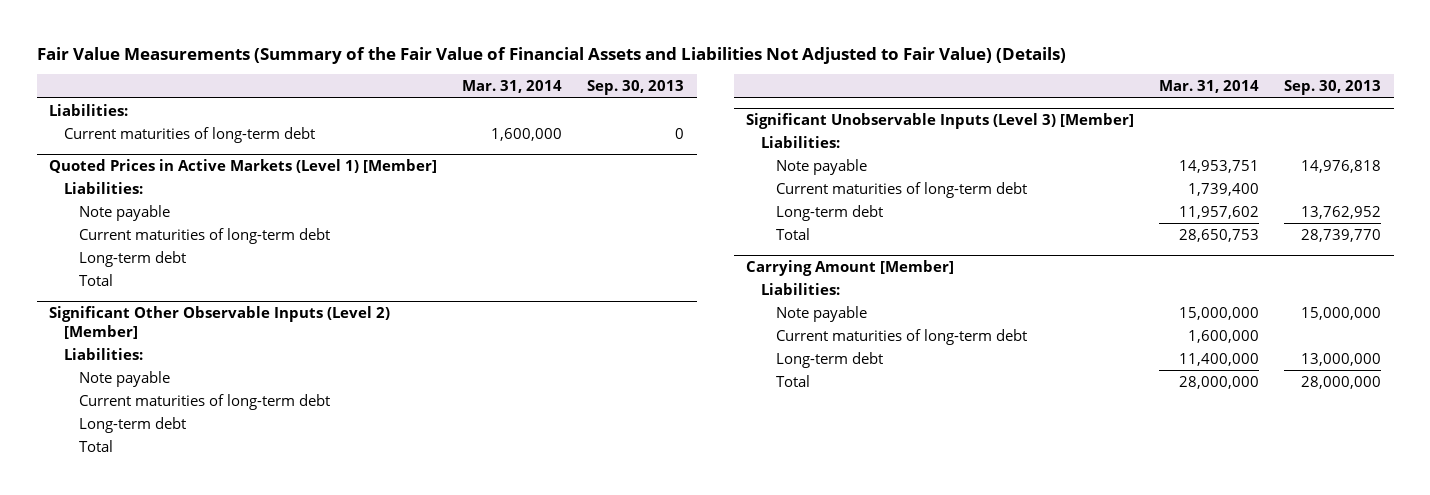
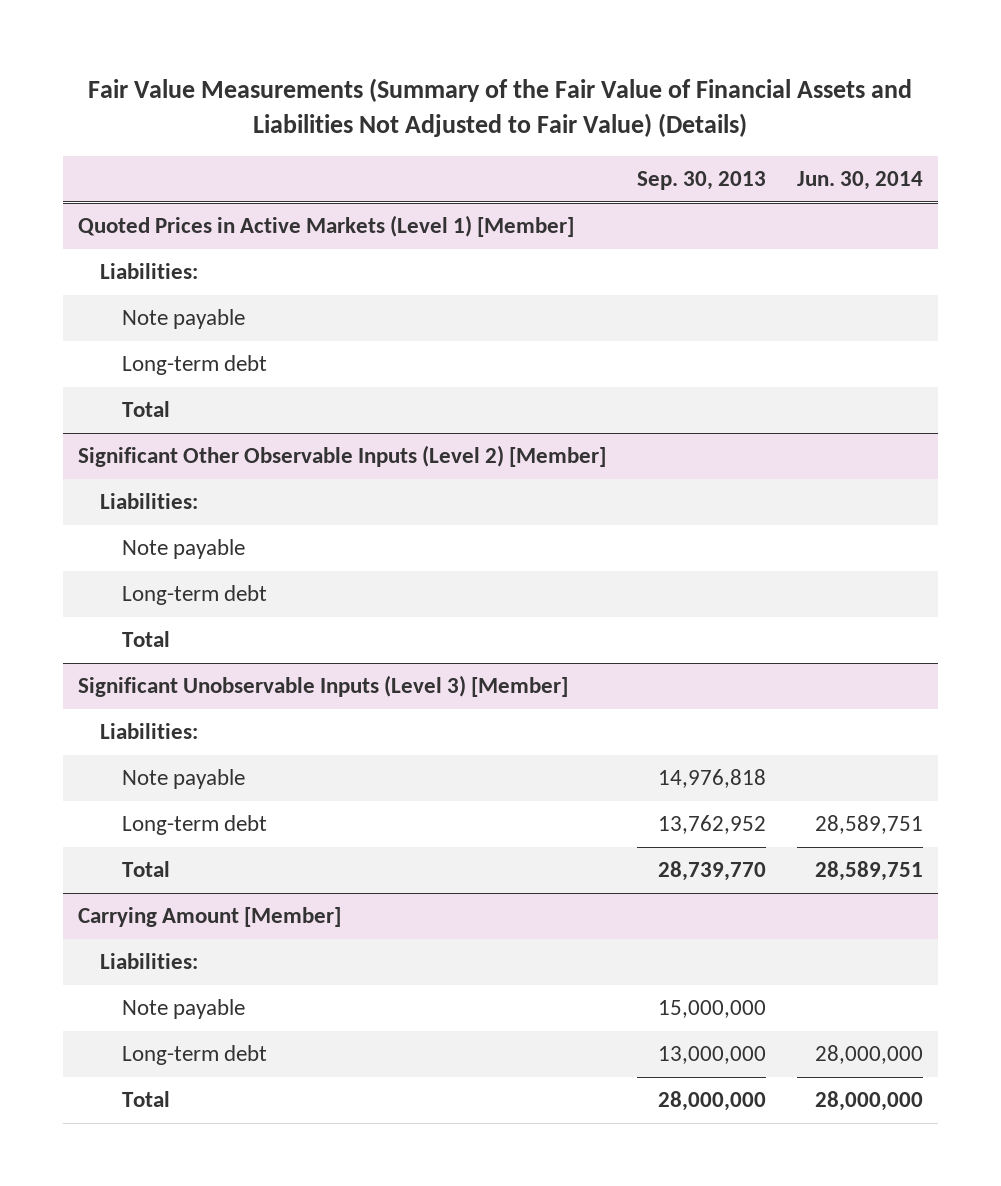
- | Mar. 31, 2014 | Sep. 30, 2013
+ | Sep. 30, 2013 | Jun. 30, 2014
- Liabilities:
- Current maturities of long-term debt | 1,600,000 | 0
@ Quoted Prices in Active Markets (Level 1) [Member]
- Current maturities of long-term debt
@ Significant Other Observable Inputs (Level 2) [Member]
- Current maturities of long-term debt
@ Significant Unobservable Inputs (Level 3) [Member]
- Current maturities of long-term debt | 1,739,400 |
@ Carrying Amount [Member]
- Current maturities of long-term debt | 1,600,000 |

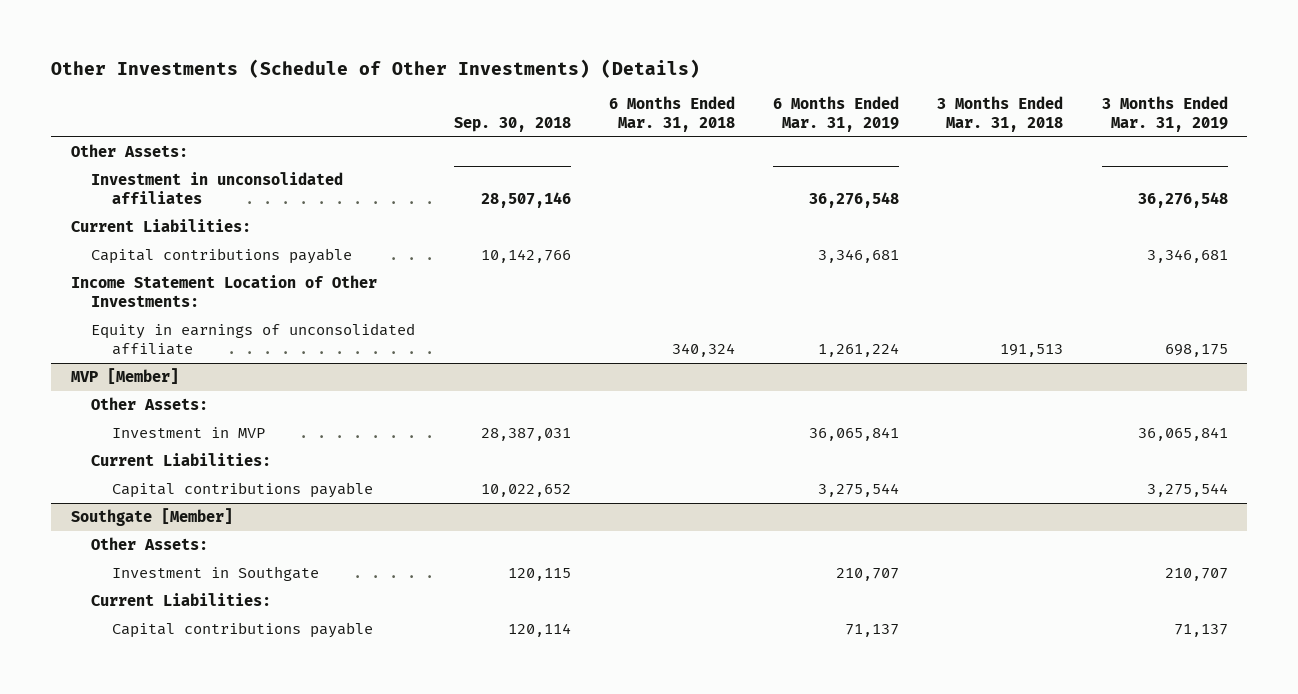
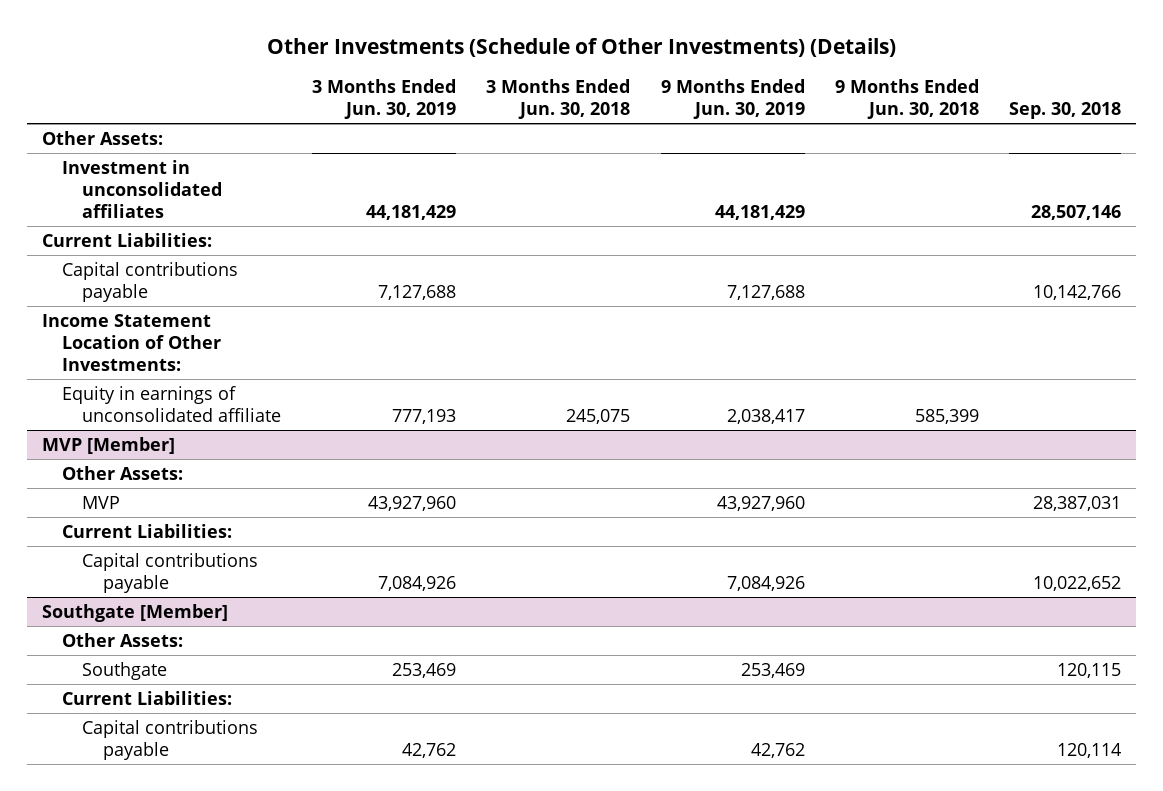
- | Sep. 30, 2018 | 6 Months Ended Mar. 31, 2018 | 6 Months Ended Mar. 31, 2019 | 3 Months Ended Mar. 31, 2018 | 3 Months Ended Mar. 31, 2019
+ | 3 Months Ended Jun. 30, 2019 | 3 Months Ended Jun. 30, 2018 | 9 Months Ended Jun. 30, 2019 | 9 Months Ended Jun. 30, 2018 | Sep. 30, 2018
@ MVP [Member]
- Investment in MVP | 28,387,031 | | 36,065,841 | | 36,065,841
+ MVP | 43,927,960 | | 43,927,960 | | 28,387,031
@ Southgate [Member]
- Investment in Southgate | 120,115 | | 210,707 | | 210,707
+ Southgate | 253,469 | | 253,469 | | 120,115

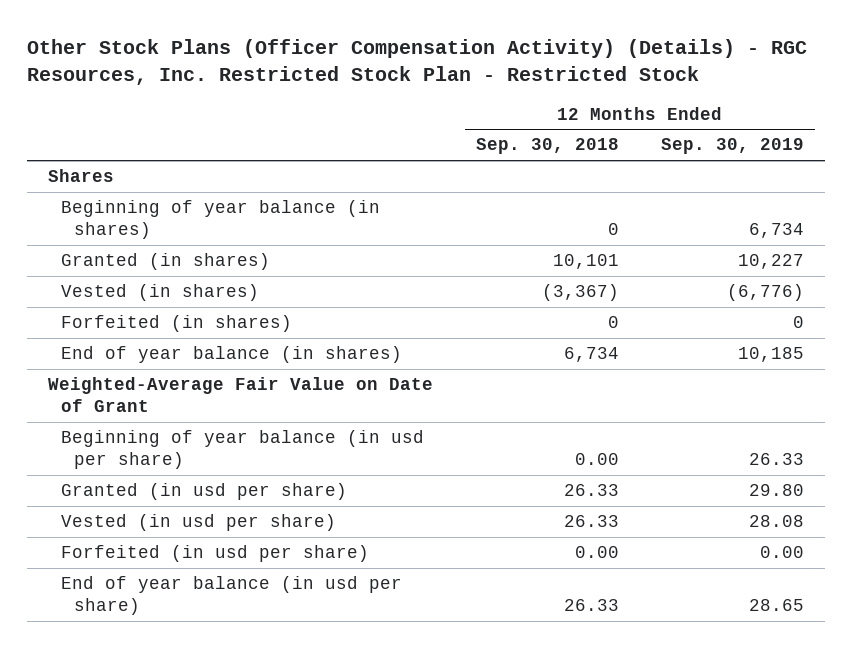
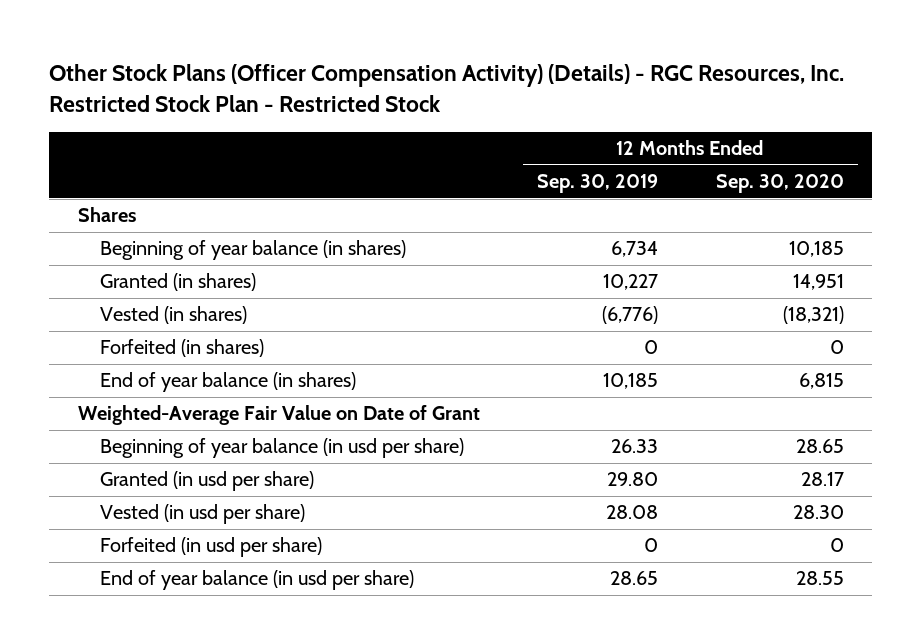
- | 12 Months Ended Sep. 30, 2018 | 12 Months Ended Sep. 30, 2019
+ | 12 Months Ended Sep. 30, 2019 | 12 Months Ended Sep. 30, 2020
- Forfeited (in usd per share) | 0.00 | 0.00
+ Forfeited (in usd per share) | 0 | 0

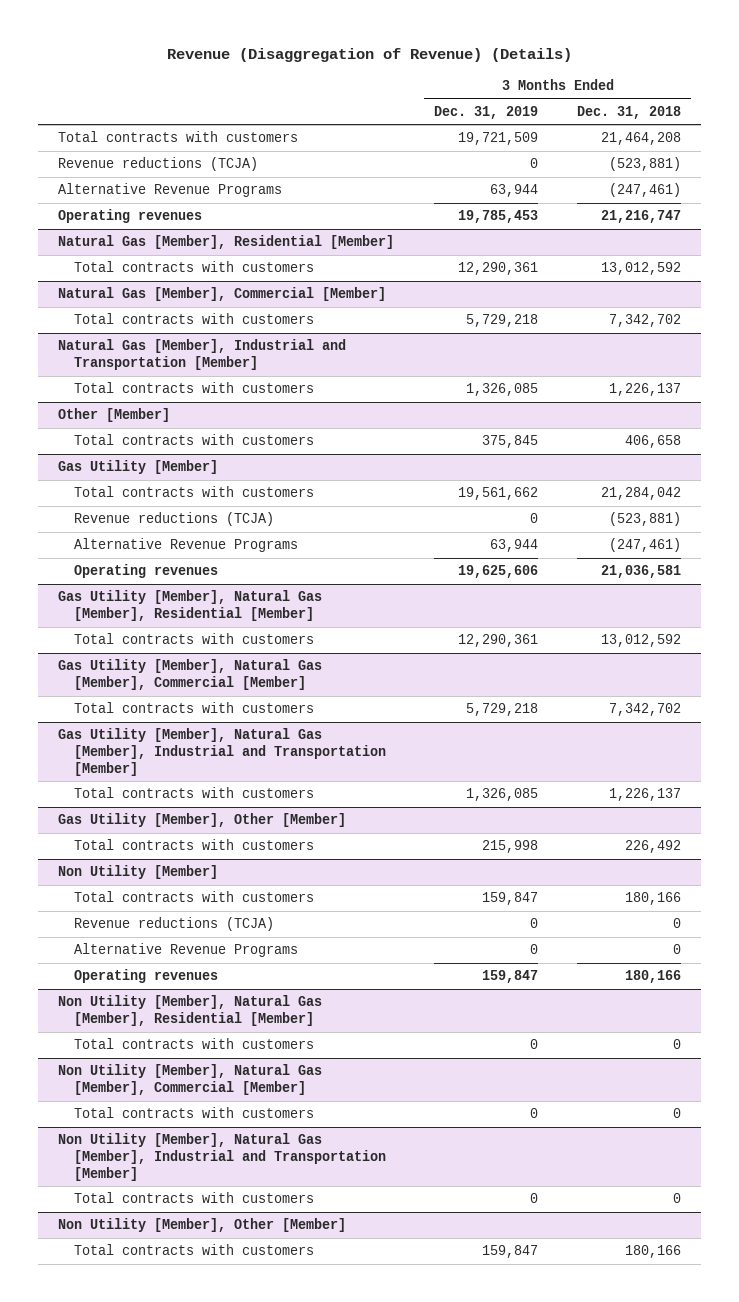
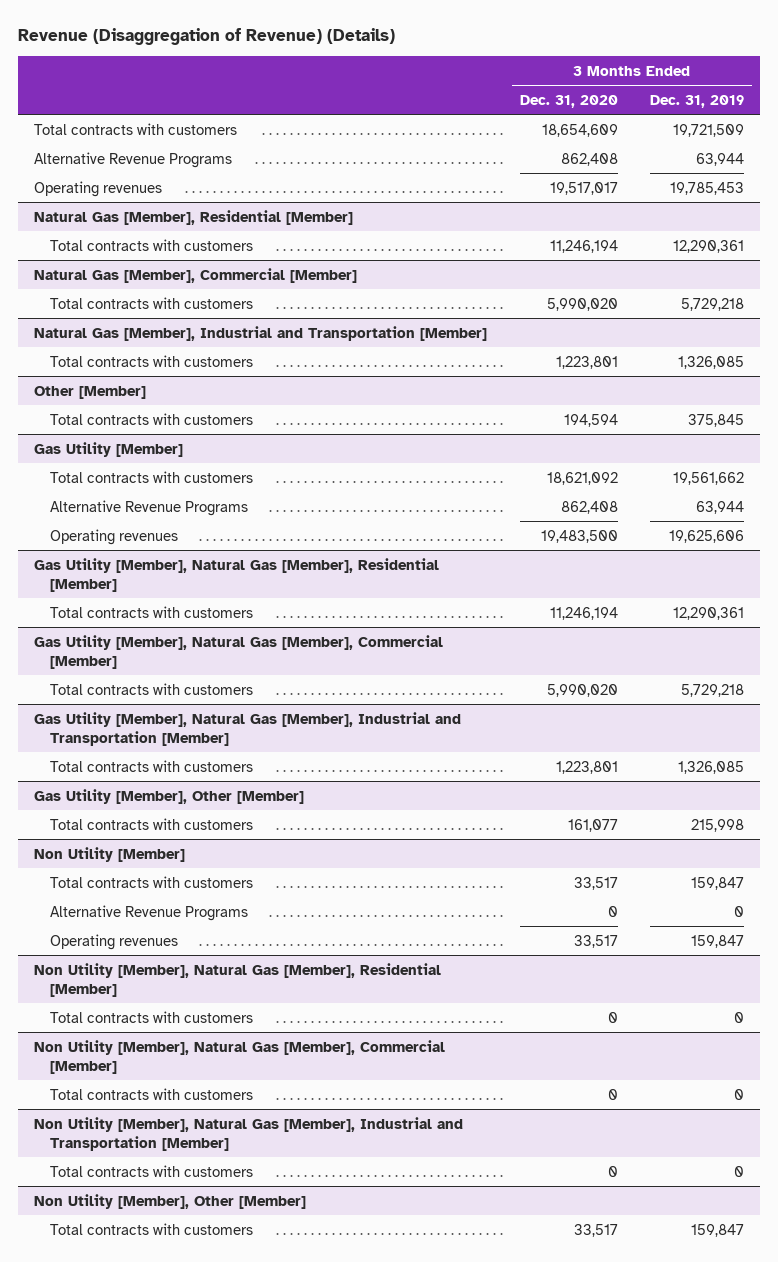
- | 3 Months Ended Dec. 31, 2019 | 3 Months Ended Dec. 31, 2018
+ | 3 Months Ended Dec. 31, 2020 | 3 Months Ended Dec. 31, 2019
- Revenue reductions (TCJA) | 0 | (523,881)
@ Gas Utility [Member]
- Revenue reductions (TCJA) | 0 | (523,881)
@ Non Utility [Member]
- Revenue reductions (TCJA) | 0 | 0

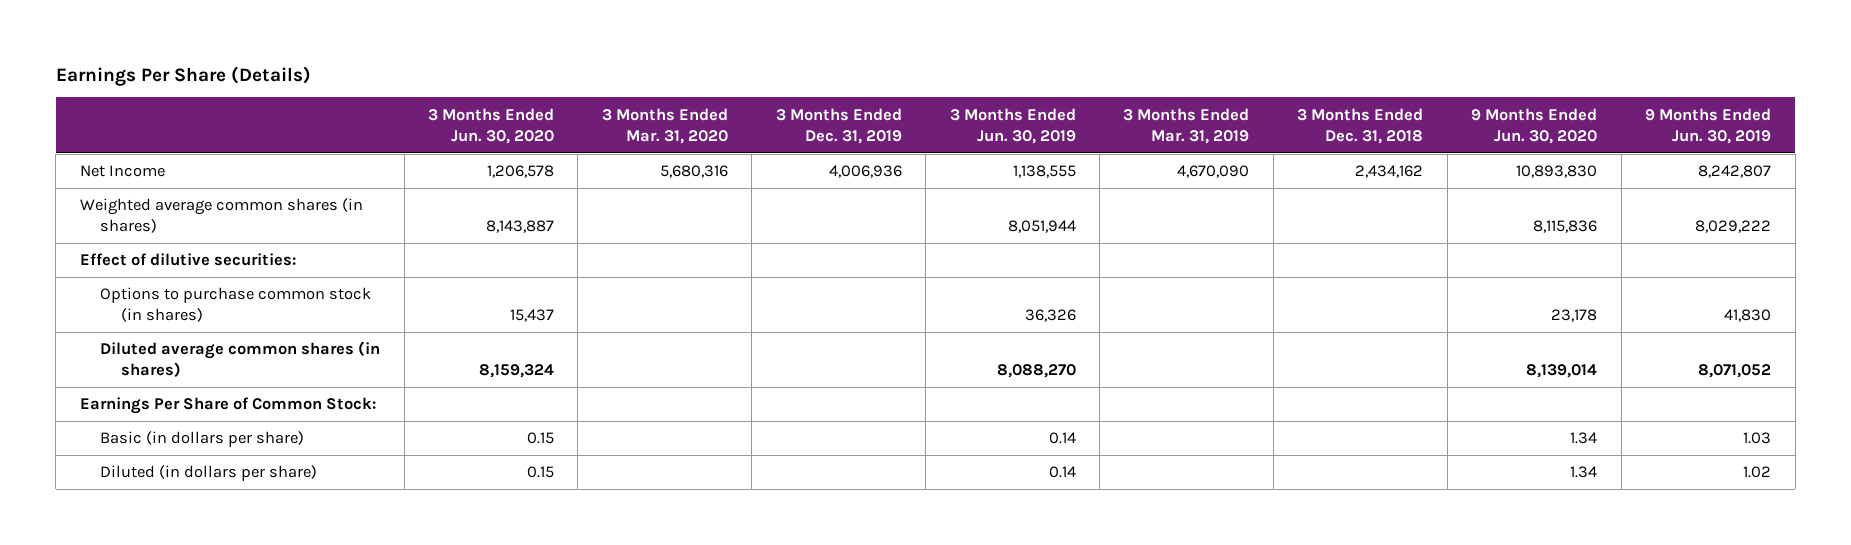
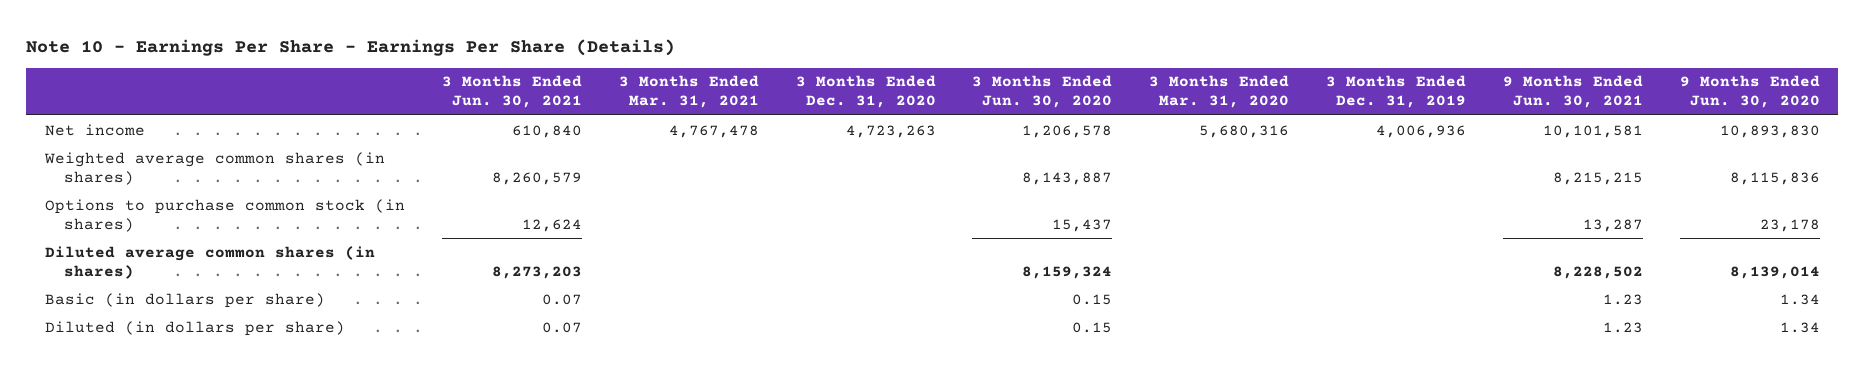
- Earnings Per Share (Details)
+ Note 10 - Earnings Per Share - Earnings Per Share (Details)
- | 3 Months Ended Jun. 30, 2020 | 3 Months Ended Mar. 31, 2020 | 3 Months Ended Dec. 31, 2019 | 3 Months Ended Jun. 30, 2019 | 3 Months Ended Mar. 31, 2019 | 3 Months Ended Dec. 31, 2018 | 9 Months Ended Jun. 30, 2020 | 9 Months Ended Jun. 30, 2019
+ | 3 Months Ended Jun. 30, 2021 | 3 Months Ended Mar. 31, 2021 | 3 Months Ended Dec. 31, 2020 | 3 Months Ended Jun. 30, 2020 | 3 Months Ended Mar. 31, 2020 | 3 Months Ended Dec. 31, 2019 | 9 Months Ended Jun. 30, 2021 | 9 Months Ended Jun. 30, 2020
- Net Income | 1,206,578 | 5,680,316 | 4,006,936 | 1,138,555 | 4,670,090 | 2,434,162 | 10,893,830 | 8,242,807
+ Net income | 610,840 | 4,767,478 | 4,723,263 | 1,206,578 | 5,680,316 | 4,006,936 | 10,101,581 | 10,893,830
- Effect of dilutive securities:
- Earnings Per Share of Common Stock:

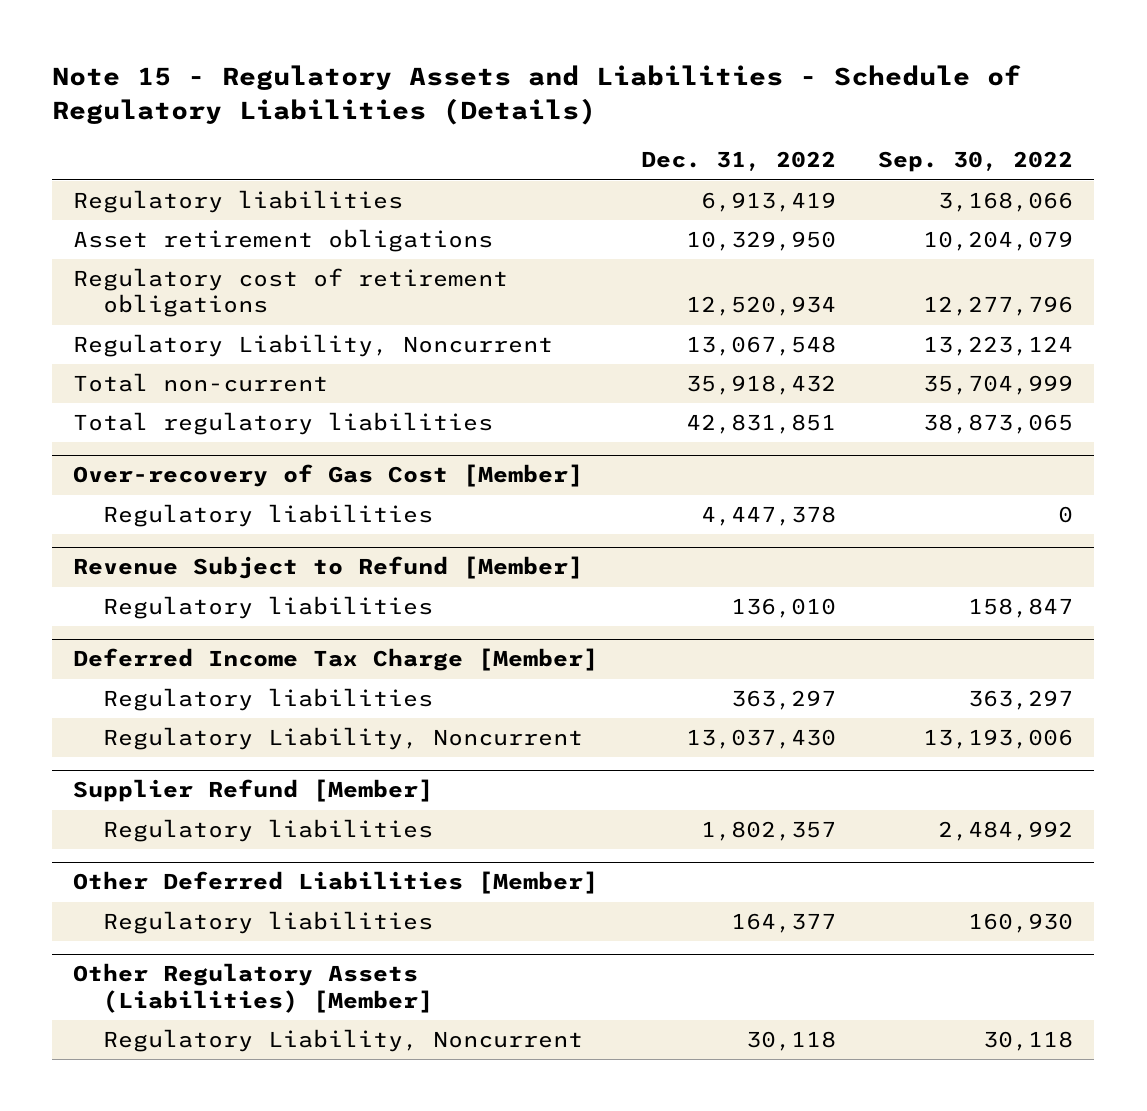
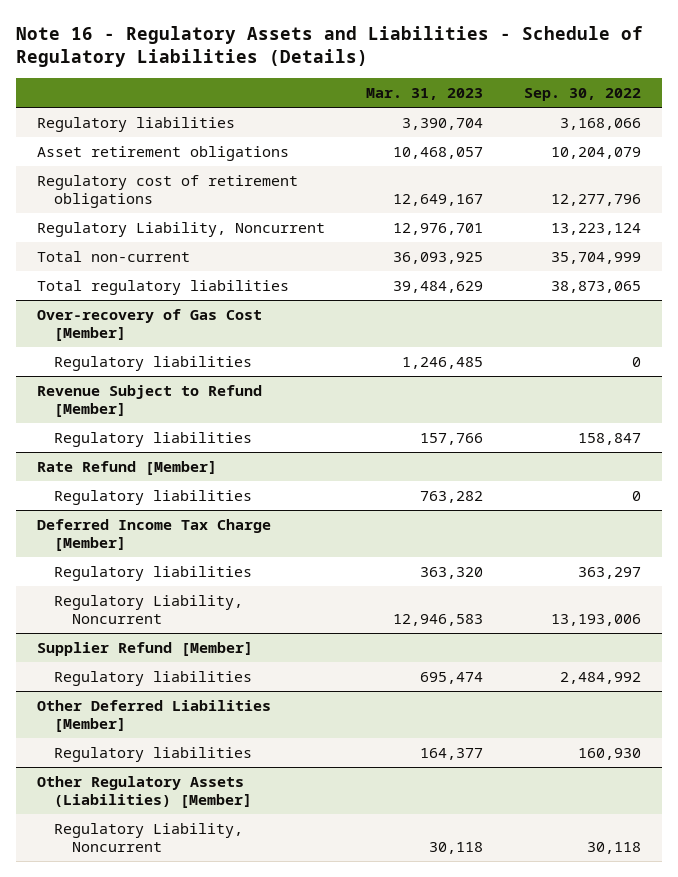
- Note 15 - Regulatory Assets and Liabilities - Schedule of Regulatory Liabilities (Details)
+ Note 16 - Regulatory Assets and Liabilities - Schedule of Regulatory Liabilities (Details)
- | Dec. 31, 2022 | Sep. 30, 2022
+ | Mar. 31, 2023 | Sep. 30, 2022
+ Rate Refund [Member]
+ Regulatory liabilities | 763,282 | 0

